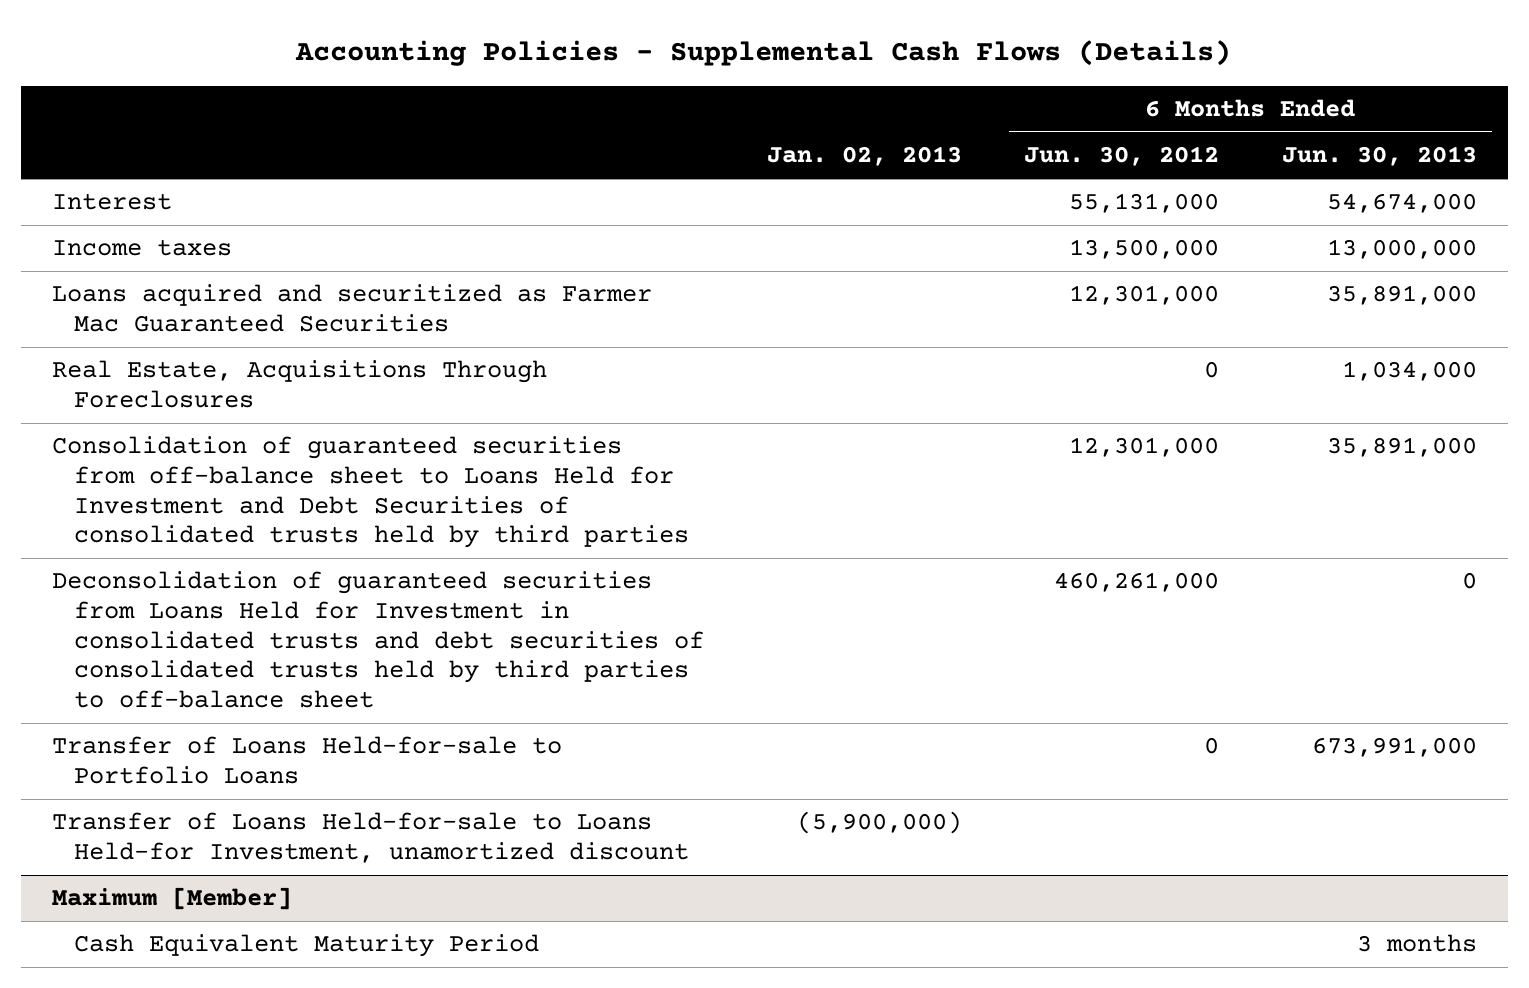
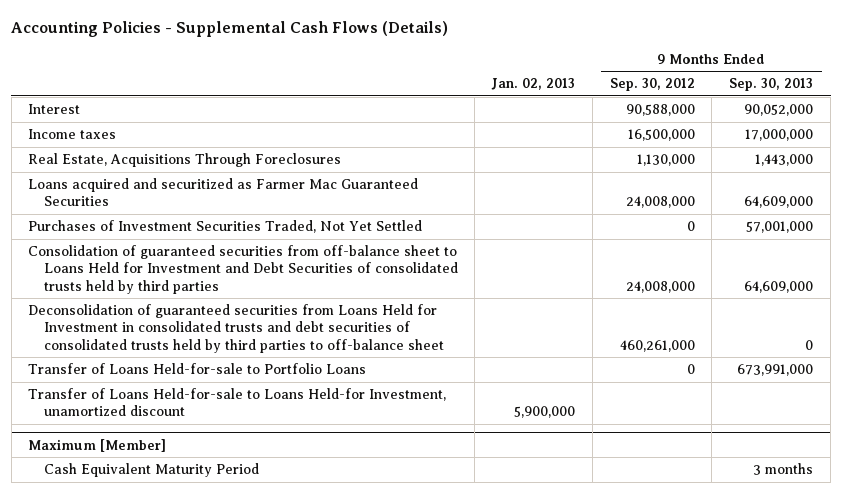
- | Jan. 02, 2013 | 6 Months Ended Jun. 30, 2012 | 6 Months Ended Jun. 30, 2013
+ | Jan. 02, 2013 | 9 Months Ended Sep. 30, 2012 | 9 Months Ended Sep. 30, 2013
moved down: Loans acquired and securitized as Farmer Mac Guaranteed Securities | | 24,008,000 | 64,609,000
+ Purchases of Investment Securities Traded, Not Yet Settled | | 0 | 57,001,000
- Transfer of Loans Held-for-sale to Loans Held-for Investment, unamortized discount | (5,900,000) | |
+ Transfer of Loans Held-for-sale to Loans Held-for Investment, unamortized discount | 5,900,000 | |

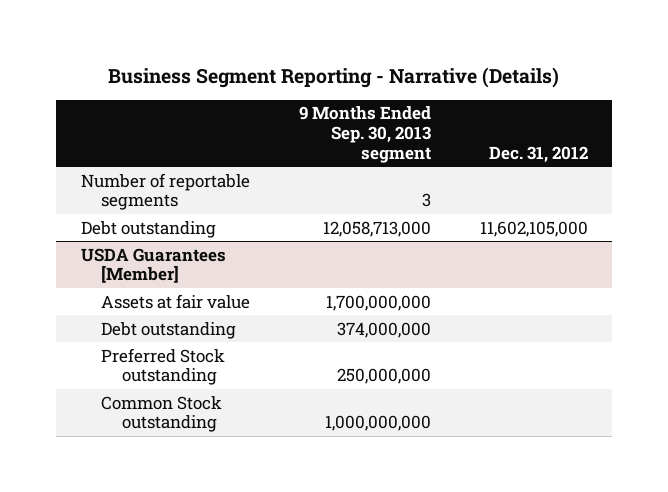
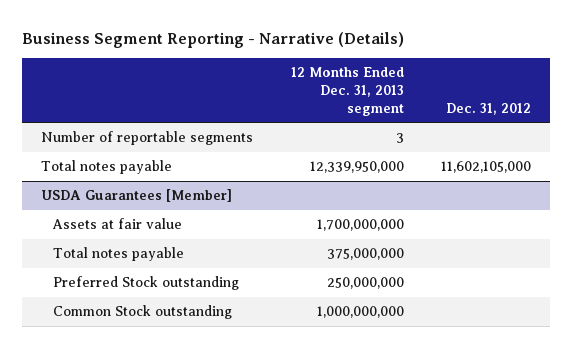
- | 9 Months Ended Sep. 30, 2013 segment | Dec. 31, 2012
+ | 12 Months Ended Dec. 31, 2013 segment | Dec. 31, 2012
- Debt outstanding | 12,058,713,000 | 11,602,105,000
+ Total notes payable | 12,339,950,000 | 11,602,105,000
@ USDA Guarantees [Member]
- Debt outstanding | 374,000,000 |
+ Total notes payable | 375,000,000 |

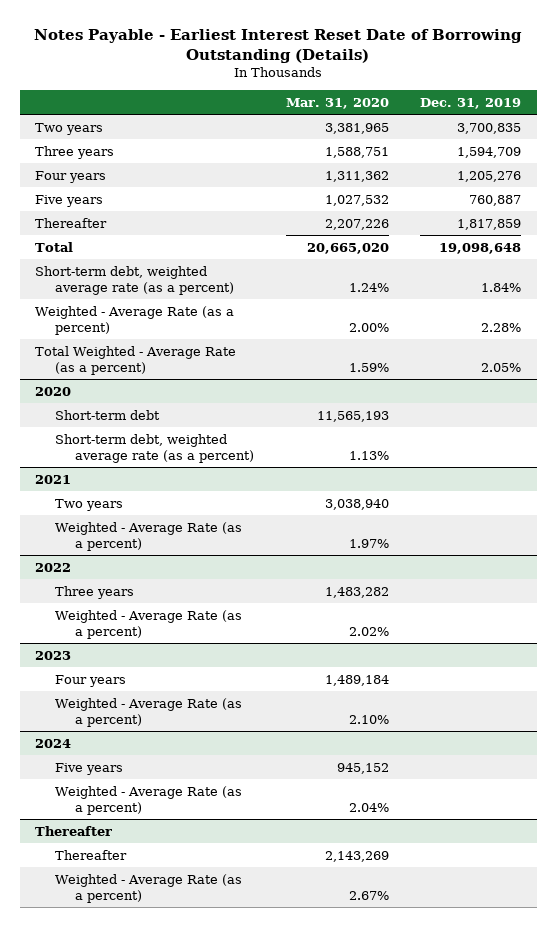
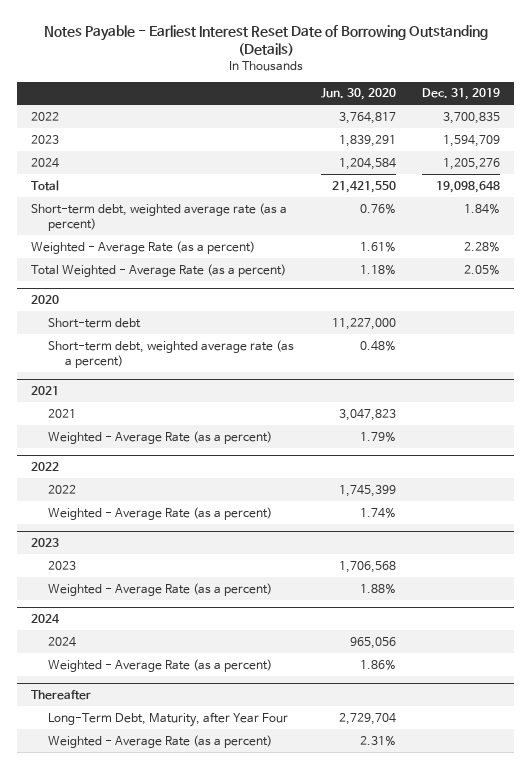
- | Mar. 31, 2020 | Dec. 31, 2019
+ | Jun. 30, 2020 | Dec. 31, 2019
- Two years | 3,381,965 | 3,700,835
- Three years | 1,588,751 | 1,594,709
- Four years | 1,311,362 | 1,205,276
- Five years | 1,027,532 | 760,887
- Thereafter | 2,207,226 | 1,817,859
+ 2022 | 3,764,817 | 3,700,835
+ 2023 | 1,839,291 | 1,594,709
+ 2024 | 1,204,584 | 1,205,276
@ 2021
- Two years | 3,038,940 |
+ 2021 | 3,047,823 |
@ 2022
- Three years | 1,483,282 |
+ 2022 | 1,745,399 |
@ 2023
- Four years | 1,489,184 |
+ 2023 | 1,706,568 |
@ 2024
- Five years | 945,152 |
+ 2024 | 965,056 |
@ Thereafter
- Thereafter | 2,143,269 |
+ Long-Term Debt, Maturity, after Year Four | 2,729,704 |

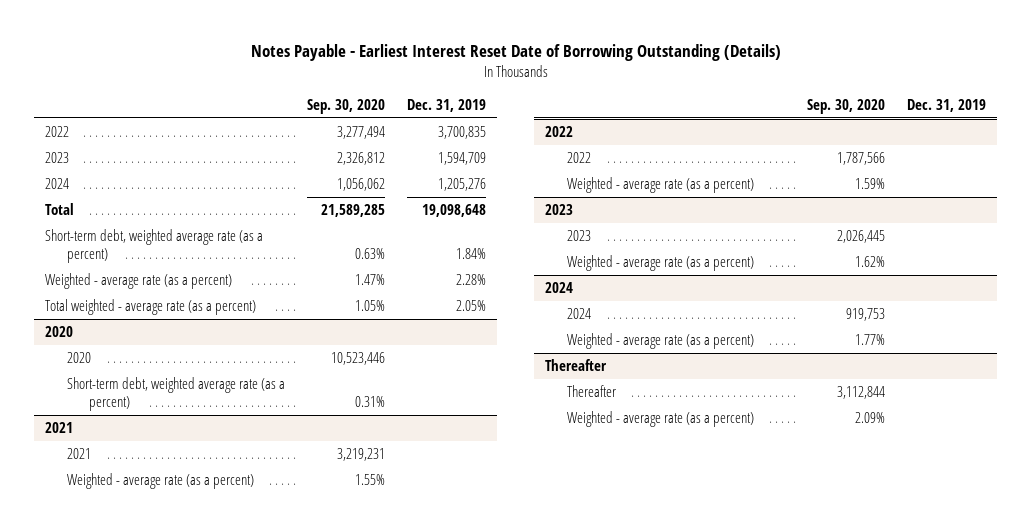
- | Jun. 30, 2020 | Dec. 31, 2019
+ | Sep. 30, 2020 | Dec. 31, 2019
- Weighted - Average Rate (as a percent) | 1.61% | 2.28%
- Total Weighted - Average Rate (as a percent) | 1.18% | 2.05%
+ Weighted - average rate (as a percent) | 1.47% | 2.28%
+ Total weighted - average rate (as a percent) | 1.05% | 2.05%
@ 2020
- Short-term debt | 11,227,000 |
+ 2020 | 10,523,446 |
@ 2021
- Weighted - Average Rate (as a percent) | 1.79% |
+ Weighted - average rate (as a percent) | 1.55% |
@ 2022
- Weighted - Average Rate (as a percent) | 1.74% |
+ Weighted - average rate (as a percent) | 1.59% |
@ 2023
- Weighted - Average Rate (as a percent) | 1.88% |
+ Weighted - average rate (as a percent) | 1.62% |
@ 2024
- Weighted - Average Rate (as a percent) | 1.86% |
+ Weighted - average rate (as a percent) | 1.77% |
@ Thereafter
- Long-Term Debt, Maturity, after Year Four | 2,729,704 |
- Weighted - Average Rate (as a percent) | 2.31% |
+ Thereafter | 3,112,844 |
+ Weighted - average rate (as a percent) | 2.09% |

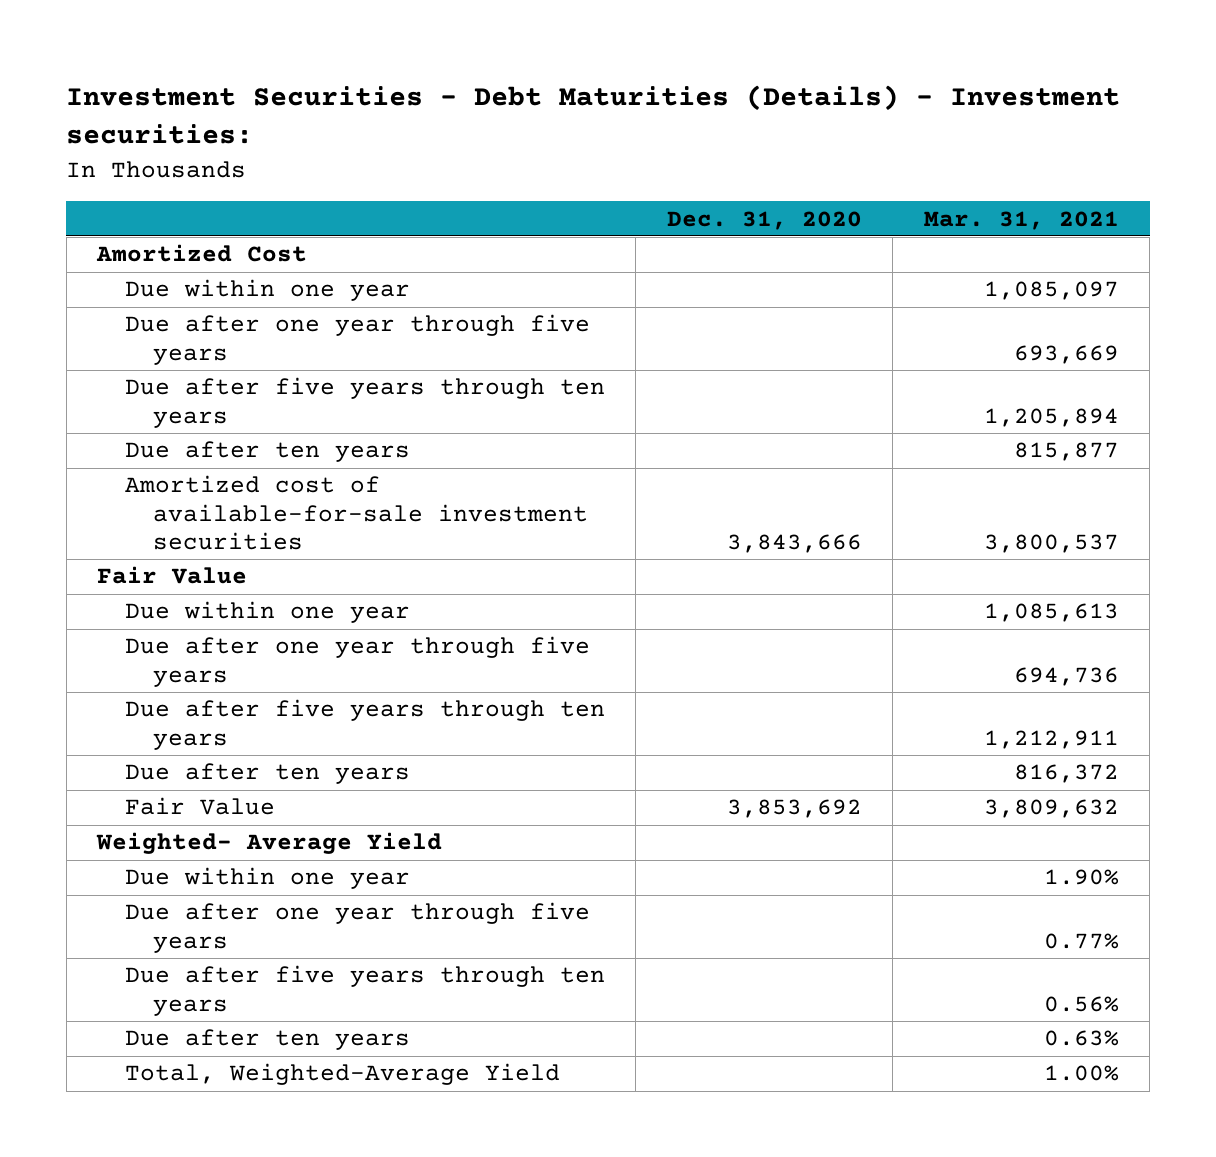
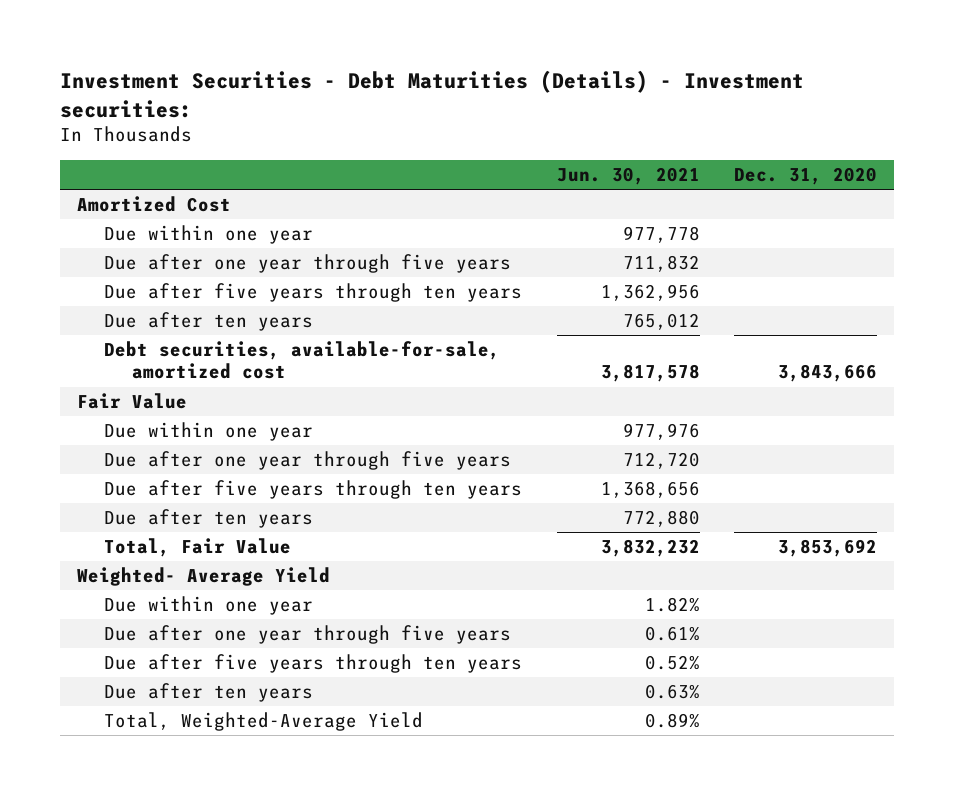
- | Dec. 31, 2020 | Mar. 31, 2021
+ | Jun. 30, 2021 | Dec. 31, 2020
- Amortized cost of available-for-sale investment securities | 3,843,666 | 3,800,537
+ Debt securities, available-for-sale, amortized cost | 3,817,578 | 3,843,666
- Fair Value | 3,853,692 | 3,809,632
+ Total, Fair Value | 3,832,232 | 3,853,692

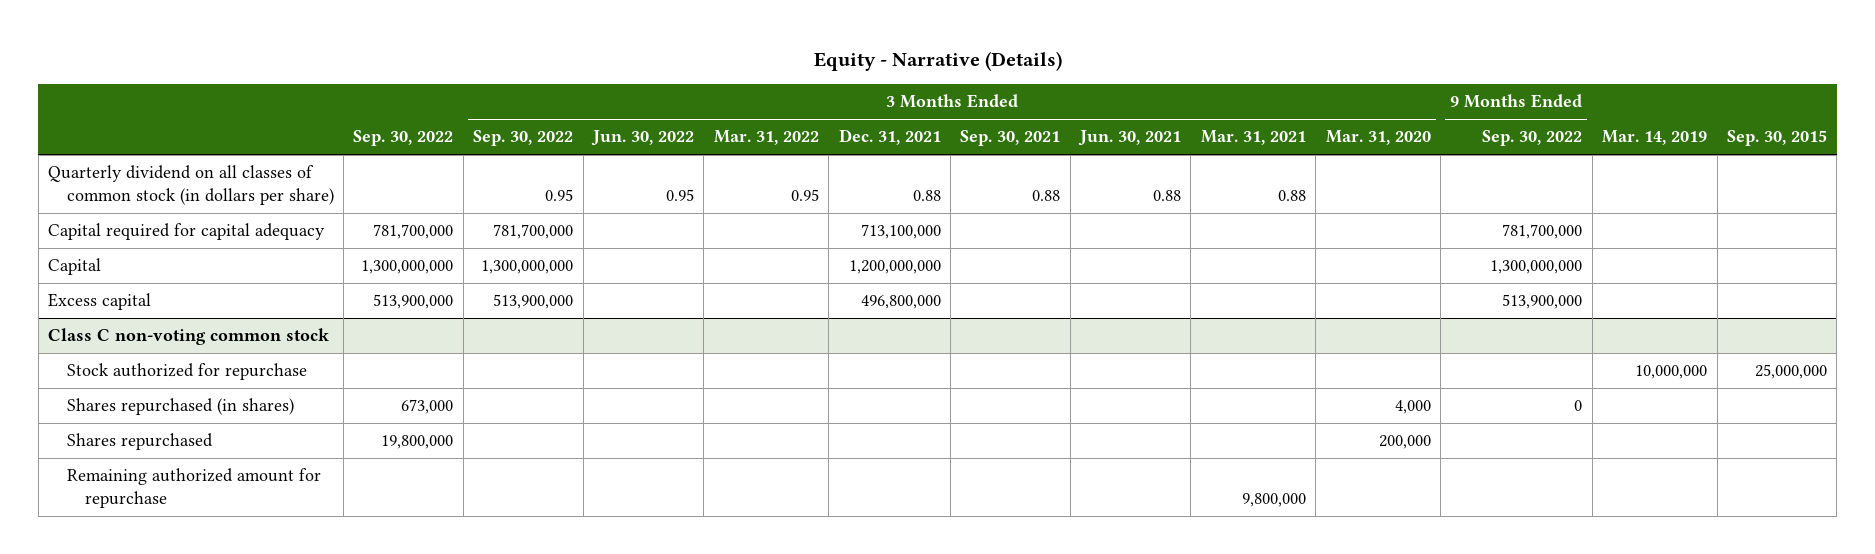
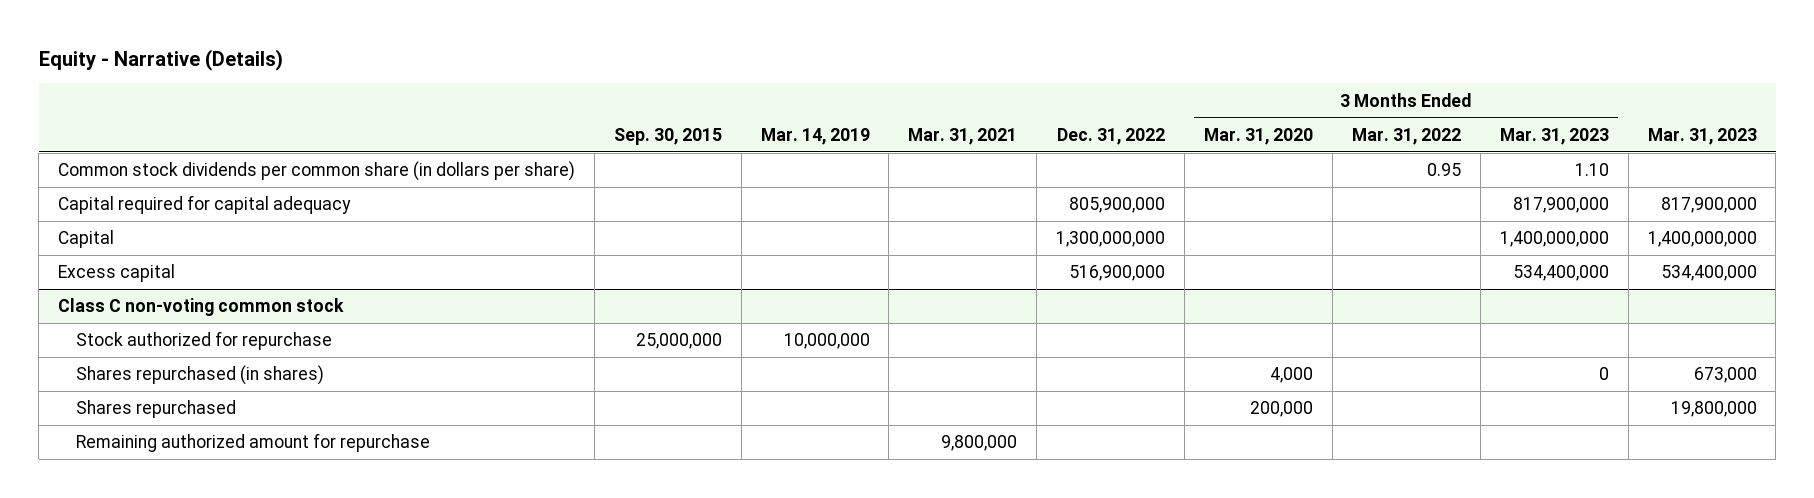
- | Sep. 30, 2022 | 3 Months Ended Sep. 30, 2022 | 3 Months Ended Jun. 30, 2022 | 3 Months Ended Mar. 31, 2022 | 3 Months Ended Dec. 31, 2021 | 3 Months Ended Sep. 30, 2021 | 3 Months Ended Jun. 30, 2021 | 3 Months Ended Mar. 31, 2021 | 3 Months Ended Mar. 31, 2020 | 9 Months Ended Sep. 30, 2022 | Mar. 14, 2019 | Sep. 30, 2015
+ | Sep. 30, 2015 | Mar. 14, 2019 | Mar. 31, 2021 | Dec. 31, 2022 | 3 Months Ended Mar. 31, 2020 | 3 Months Ended Mar. 31, 2022 | 3 Months Ended Mar. 31, 2023 | Mar. 31, 2023
- Quarterly dividend on all classes of common stock (in dollars per share) | | 0.95 | 0.95 | 0.95 | 0.88 | 0.88 | 0.88 | 0.88 | | | |
+ Common stock dividends per common share (in dollars per share) | | | | | | 0.95 | 1.10 |

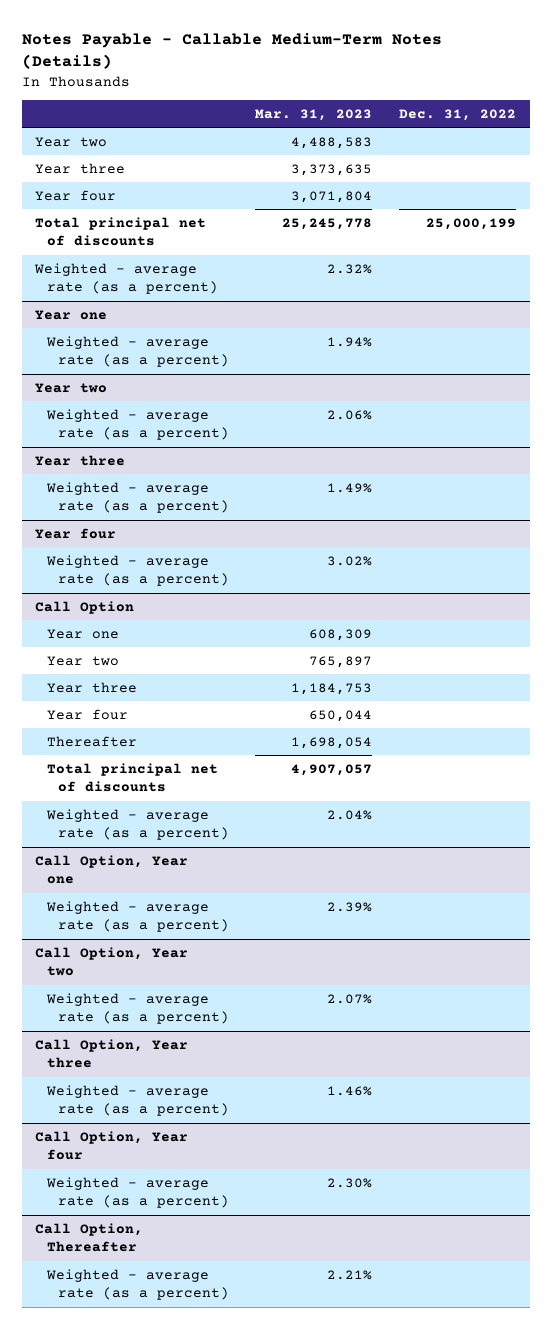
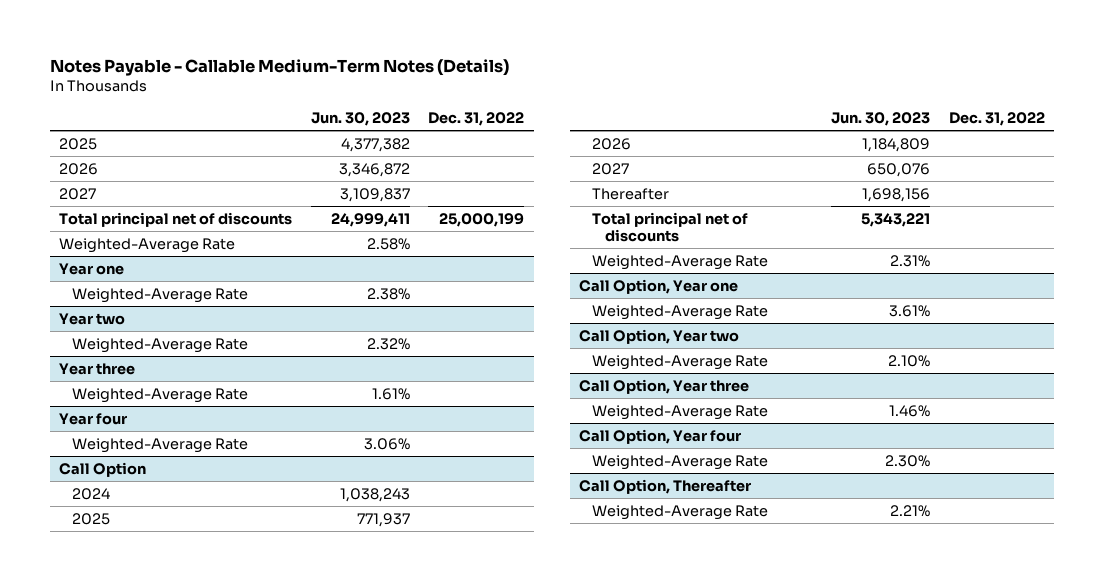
- | Mar. 31, 2023 | Dec. 31, 2022
+ | Jun. 30, 2023 | Dec. 31, 2022
- Year two | 4,488,583 |
- Year three | 3,373,635 |
- Year four | 3,071,804 |
+ 2025 | 4,377,382 |
+ 2026 | 3,346,872 |
+ 2027 | 3,109,837 |
- Weighted - average rate (as a percent) | 2.32% |
+ Weighted-Average Rate | 2.58% |
@ Year one
- Weighted - average rate (as a percent) | 1.94% |
+ Weighted-Average Rate | 2.38% |
@ Year two
- Weighted - average rate (as a percent) | 2.06% |
+ Weighted-Average Rate | 2.32% |
@ Year three
- Weighted - average rate (as a percent) | 1.49% |
+ Weighted-Average Rate | 1.61% |
@ Year four
- Weighted - average rate (as a percent) | 3.02% |
+ Weighted-Average Rate | 3.06% |
@ Call Option
- Year one | 608,309 |
- Year two | 765,897 |
- Year three | 1,184,753 |
- Year four | 650,044 |
+ 2024 | 1,038,243 |
+ 2025 | 771,937 |
+ 2026 | 1,184,809 |
+ 2027 | 650,076 |
- Weighted - average rate (as a percent) | 2.04% |
+ Weighted-Average Rate | 2.31% |
@ Call Option, Year one
- Weighted - average rate (as a percent) | 2.39% |
+ Weighted-Average Rate | 3.61% |
@ Call Option, Year two
- Weighted - average rate (as a percent) | 2.07% |
+ Weighted-Average Rate | 2.10% |
@ Call Option, Year three
- Weighted - average rate (as a percent) | 1.46% |
+ Weighted-Average Rate | 1.46% |
@ Call Option, Year four
- Weighted - average rate (as a percent) | 2.30% |
+ Weighted-Average Rate | 2.30% |
@ Call Option, Thereafter
- Weighted - average rate (as a percent) | 2.21% |
+ Weighted-Average Rate | 2.21% |

